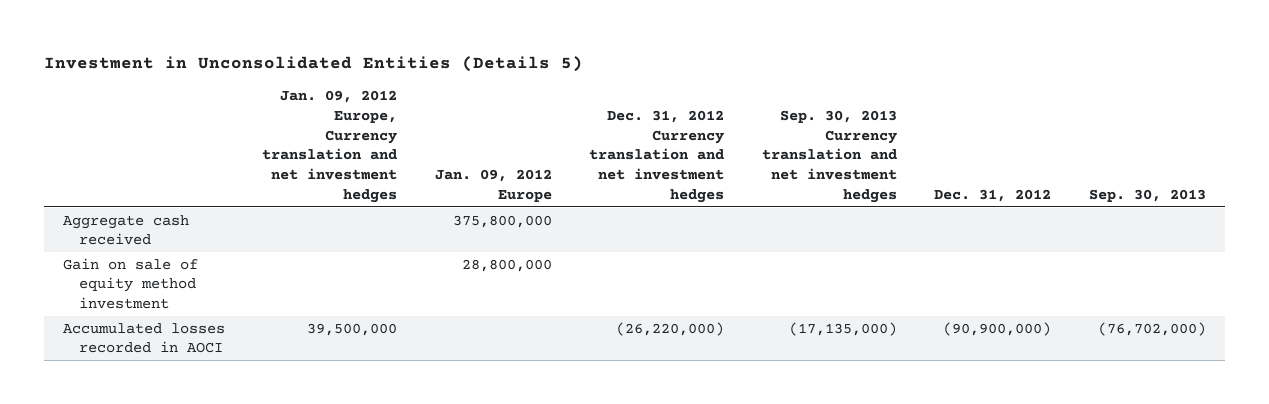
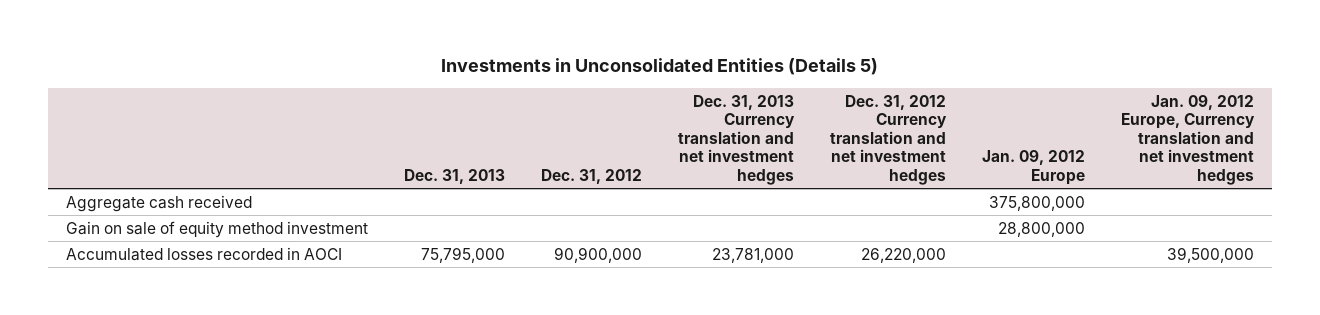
- Investment in Unconsolidated Entities (Details 5)
+ Investments in Unconsolidated Entities (Details 5)
- | Jan. 09, 2012 Europe, Currency translation and net investment hedges | Jan. 09, 2012 Europe | Dec. 31, 2012 Currency translation and net investment hedges | Sep. 30, 2013 Currency translation and net investment hedges | Dec. 31, 2012 | Sep. 30, 2013
+ | Dec. 31, 2013 | Dec. 31, 2012 | Dec. 31, 2013 Currency translation and net investment hedges | Dec. 31, 2012 Currency translation and net investment hedges | Jan. 09, 2012 Europe | Jan. 09, 2012 Europe, Currency translation and net investment hedges
- Accumulated losses recorded in AOCI | 39,500,000 | | (26,220,000) | (17,135,000) | (90,900,000) | (76,702,000)
+ Accumulated losses recorded in AOCI | 75,795,000 | 90,900,000 | 23,781,000 | 26,220,000 | | 39,500,000

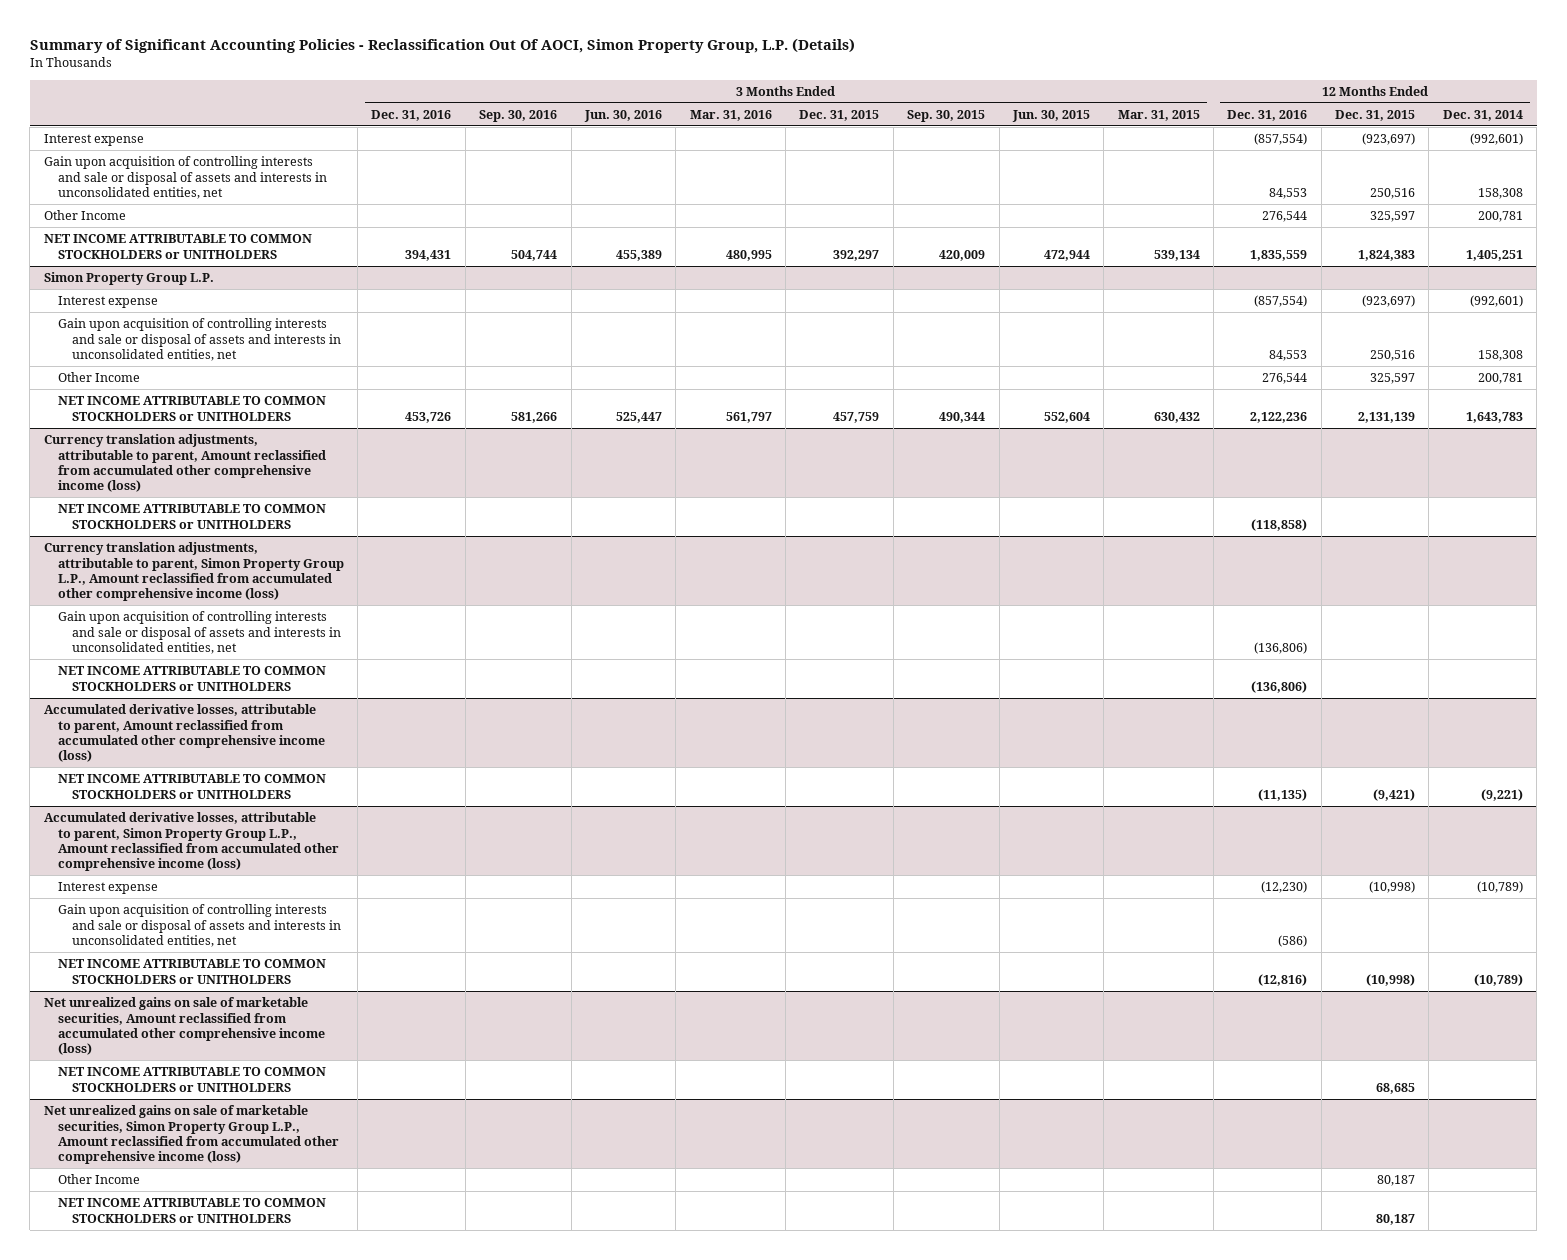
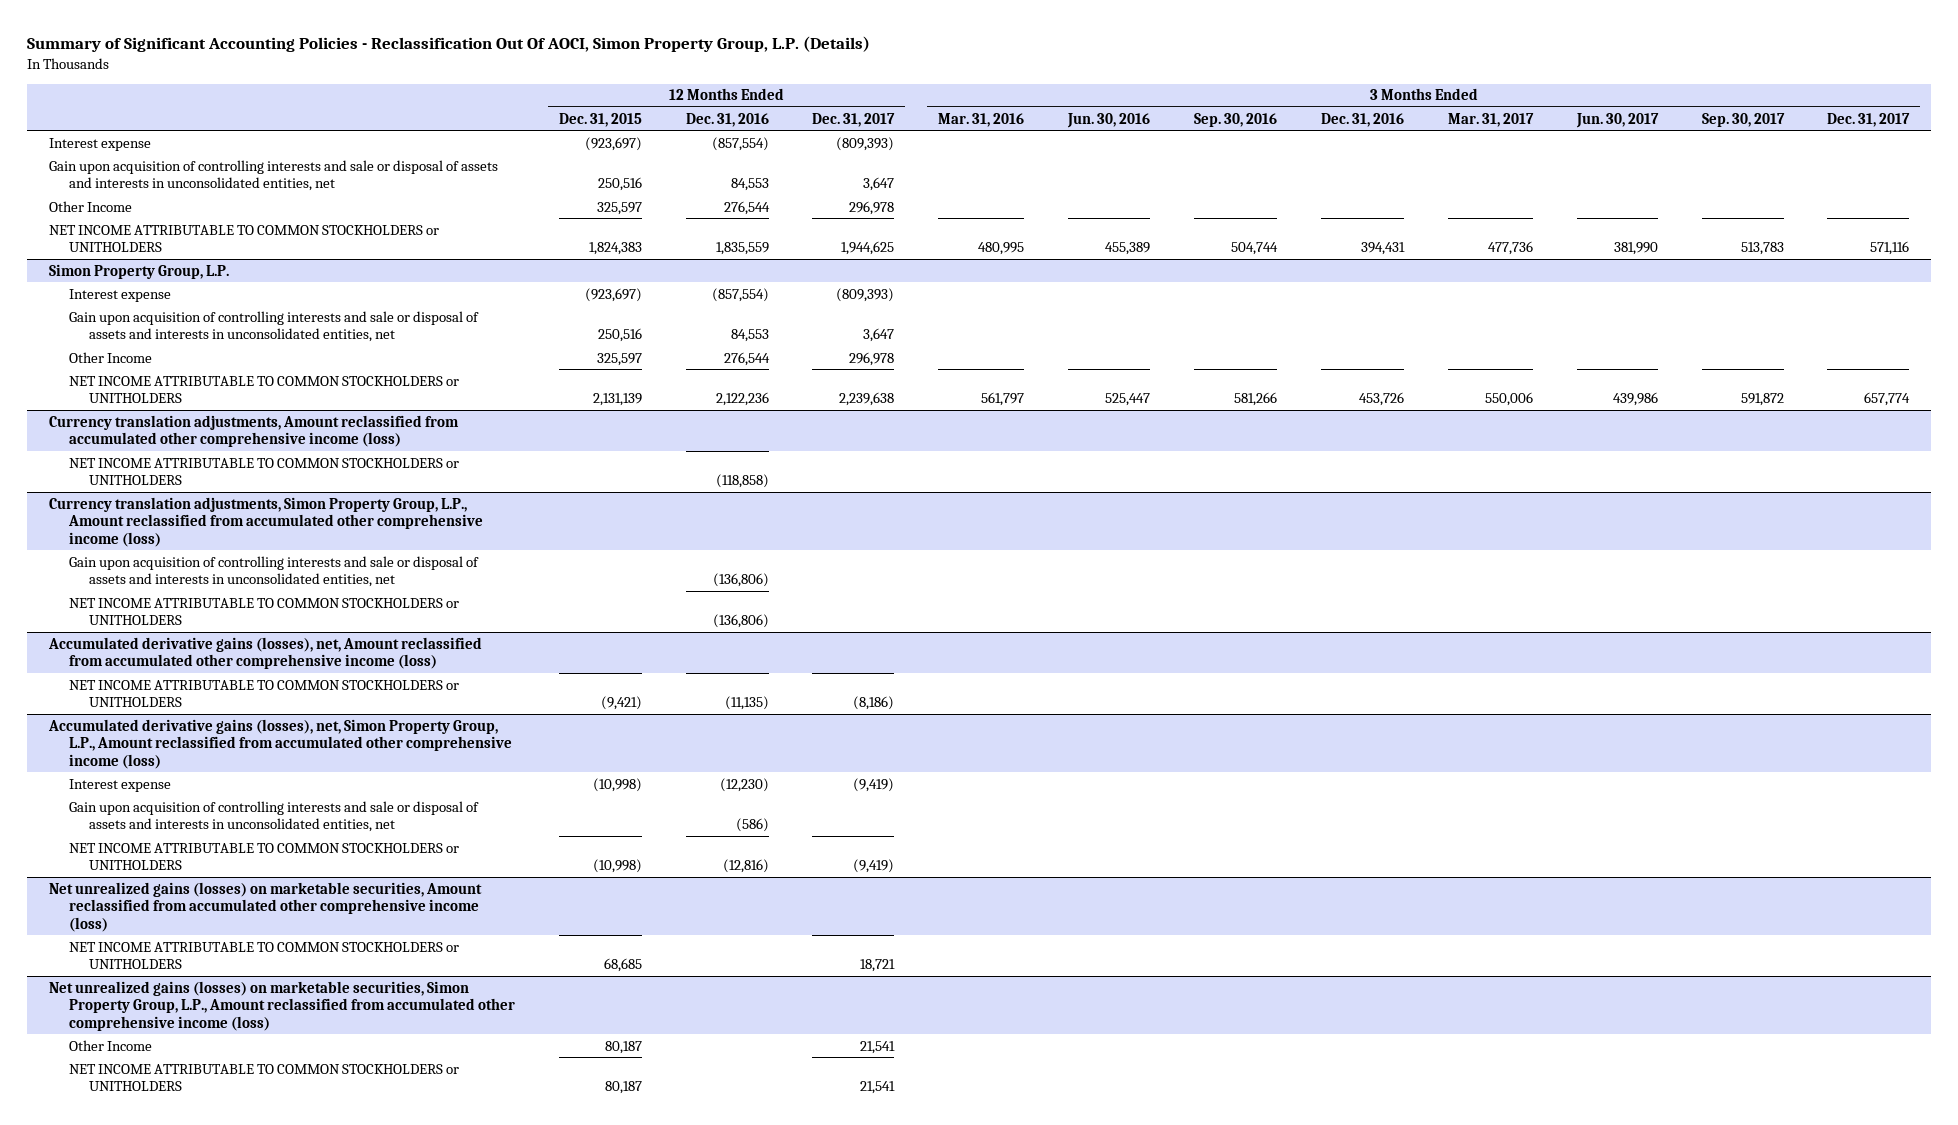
- | 3 Months Ended Dec. 31, 2016 | 3 Months Ended Sep. 30, 2016 | 3 Months Ended Jun. 30, 2016 | 3 Months Ended Mar. 31, 2016 | 3 Months Ended Dec. 31, 2015 | 3 Months Ended Sep. 30, 2015 | 3 Months Ended Jun. 30, 2015 | 3 Months Ended Mar. 31, 2015 | 12 Months Ended Dec. 31, 2016 | 12 Months Ended Dec. 31, 2015 | 12 Months Ended Dec. 31, 2014
+ | 12 Months Ended Dec. 31, 2015 | 12 Months Ended Dec. 31, 2016 | 12 Months Ended Dec. 31, 2017 | 3 Months Ended Mar. 31, 2016 | 3 Months Ended Jun. 30, 2016 | 3 Months Ended Sep. 30, 2016 | 3 Months Ended Dec. 31, 2016 | 3 Months Ended Mar. 31, 2017 | 3 Months Ended Jun. 30, 2017 | 3 Months Ended Sep. 30, 2017 | 3 Months Ended Dec. 31, 2017
- Simon Property Group L.P.
+ Simon Property Group, L.P.
- Currency translation adjustments, attributable to parent, Amount reclassified from accumulated other comprehensive income (loss)
+ Currency translation adjustments, Amount reclassified from accumulated other comprehensive income (loss)
- Currency translation adjustments, attributable to parent, Simon Property Group L.P., Amount reclassified from accumulated other comprehensive income (loss)
+ Currency translation adjustments, Simon Property Group, L.P., Amount reclassified from accumulated other comprehensive income (loss)
- Accumulated derivative losses, attributable to parent, Amount reclassified from accumulated other comprehensive income (loss)
+ Accumulated derivative gains (losses), net, Amount reclassified from accumulated other comprehensive income (loss)
- Accumulated derivative losses, attributable to parent, Simon Property Group L.P., Amount reclassified from accumulated other comprehensive income (loss)
+ Accumulated derivative gains (losses), net, Simon Property Group, L.P., Amount reclassified from accumulated other comprehensive income (loss)
- Net unrealized gains on sale of marketable securities, Amount reclassified from accumulated other comprehensive income (loss)
+ Net unrealized gains (losses) on marketable securities, Amount reclassified from accumulated other comprehensive income (loss)
- Net unrealized gains on sale of marketable securities, Simon Property Group L.P., Amount reclassified from accumulated other comprehensive income (loss)
+ Net unrealized gains (losses) on marketable securities, Simon Property Group, L.P., Amount reclassified from accumulated other comprehensive income (loss)

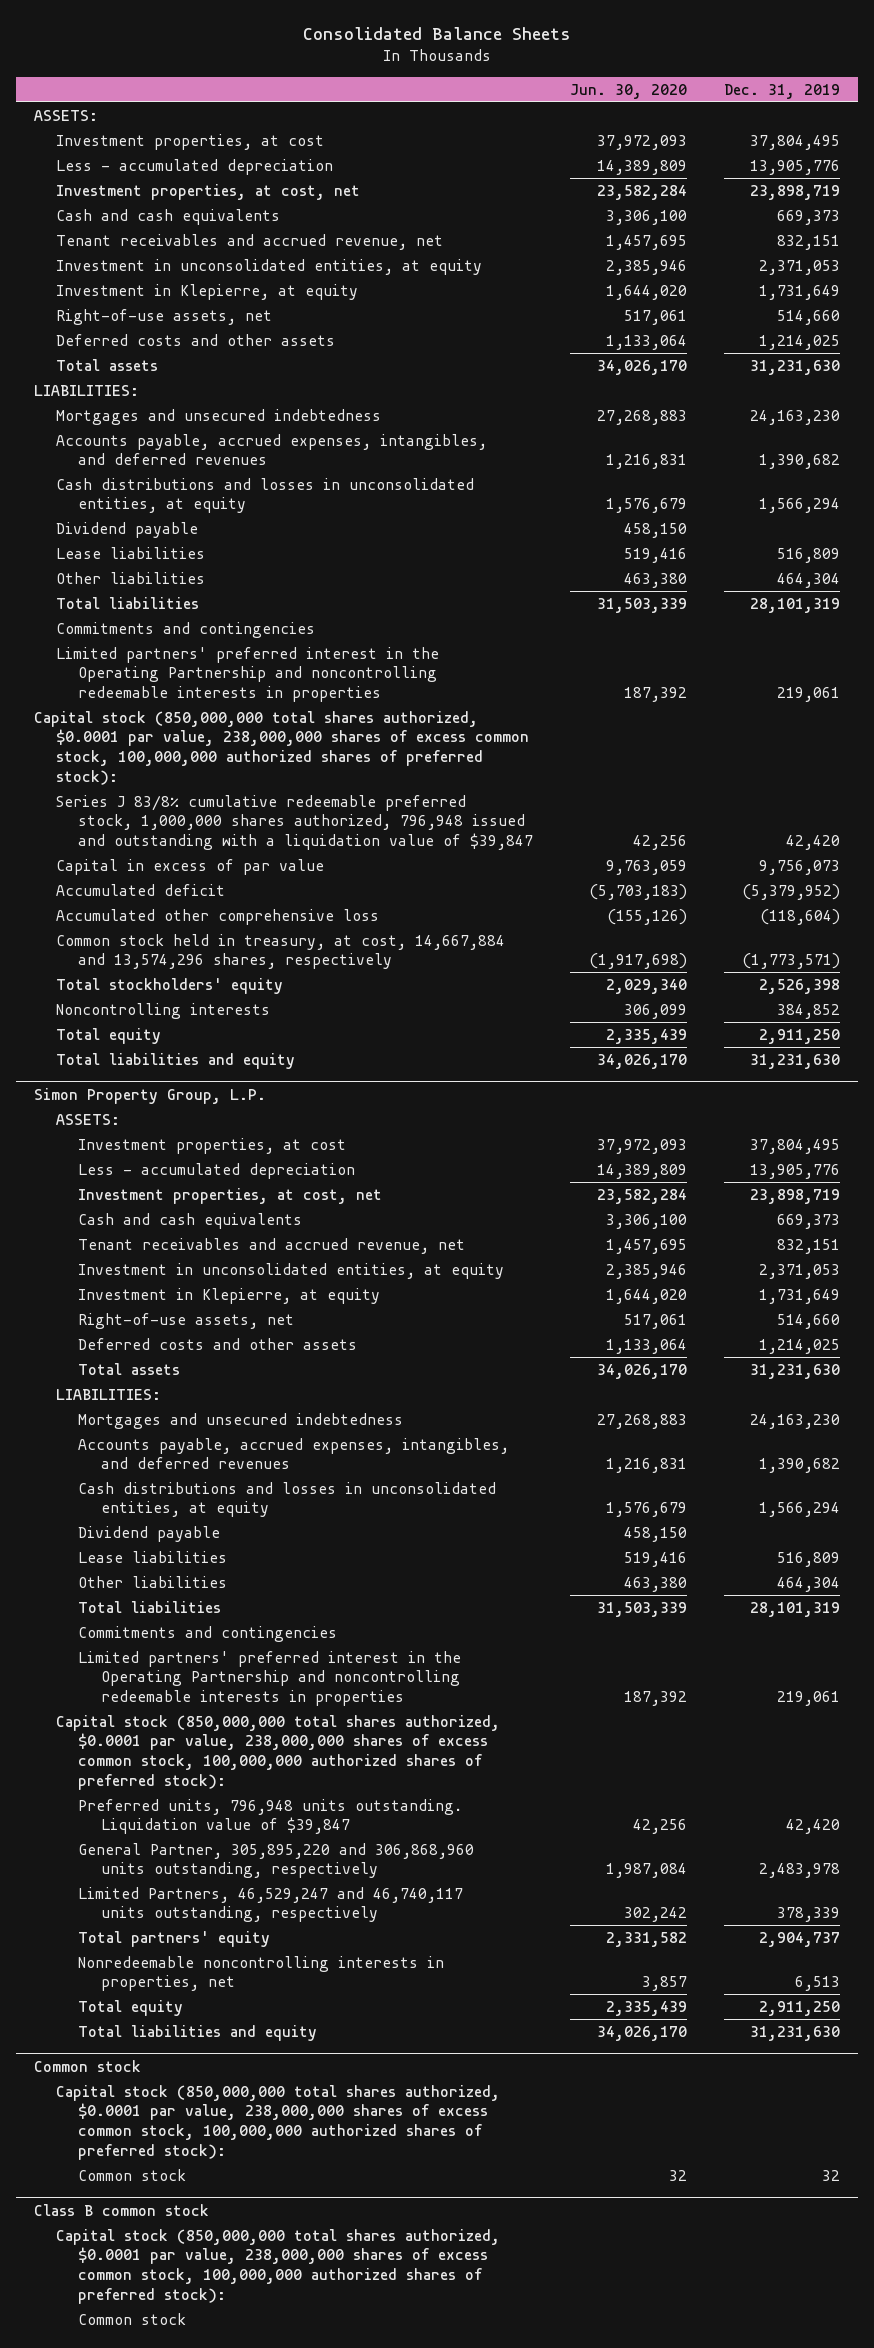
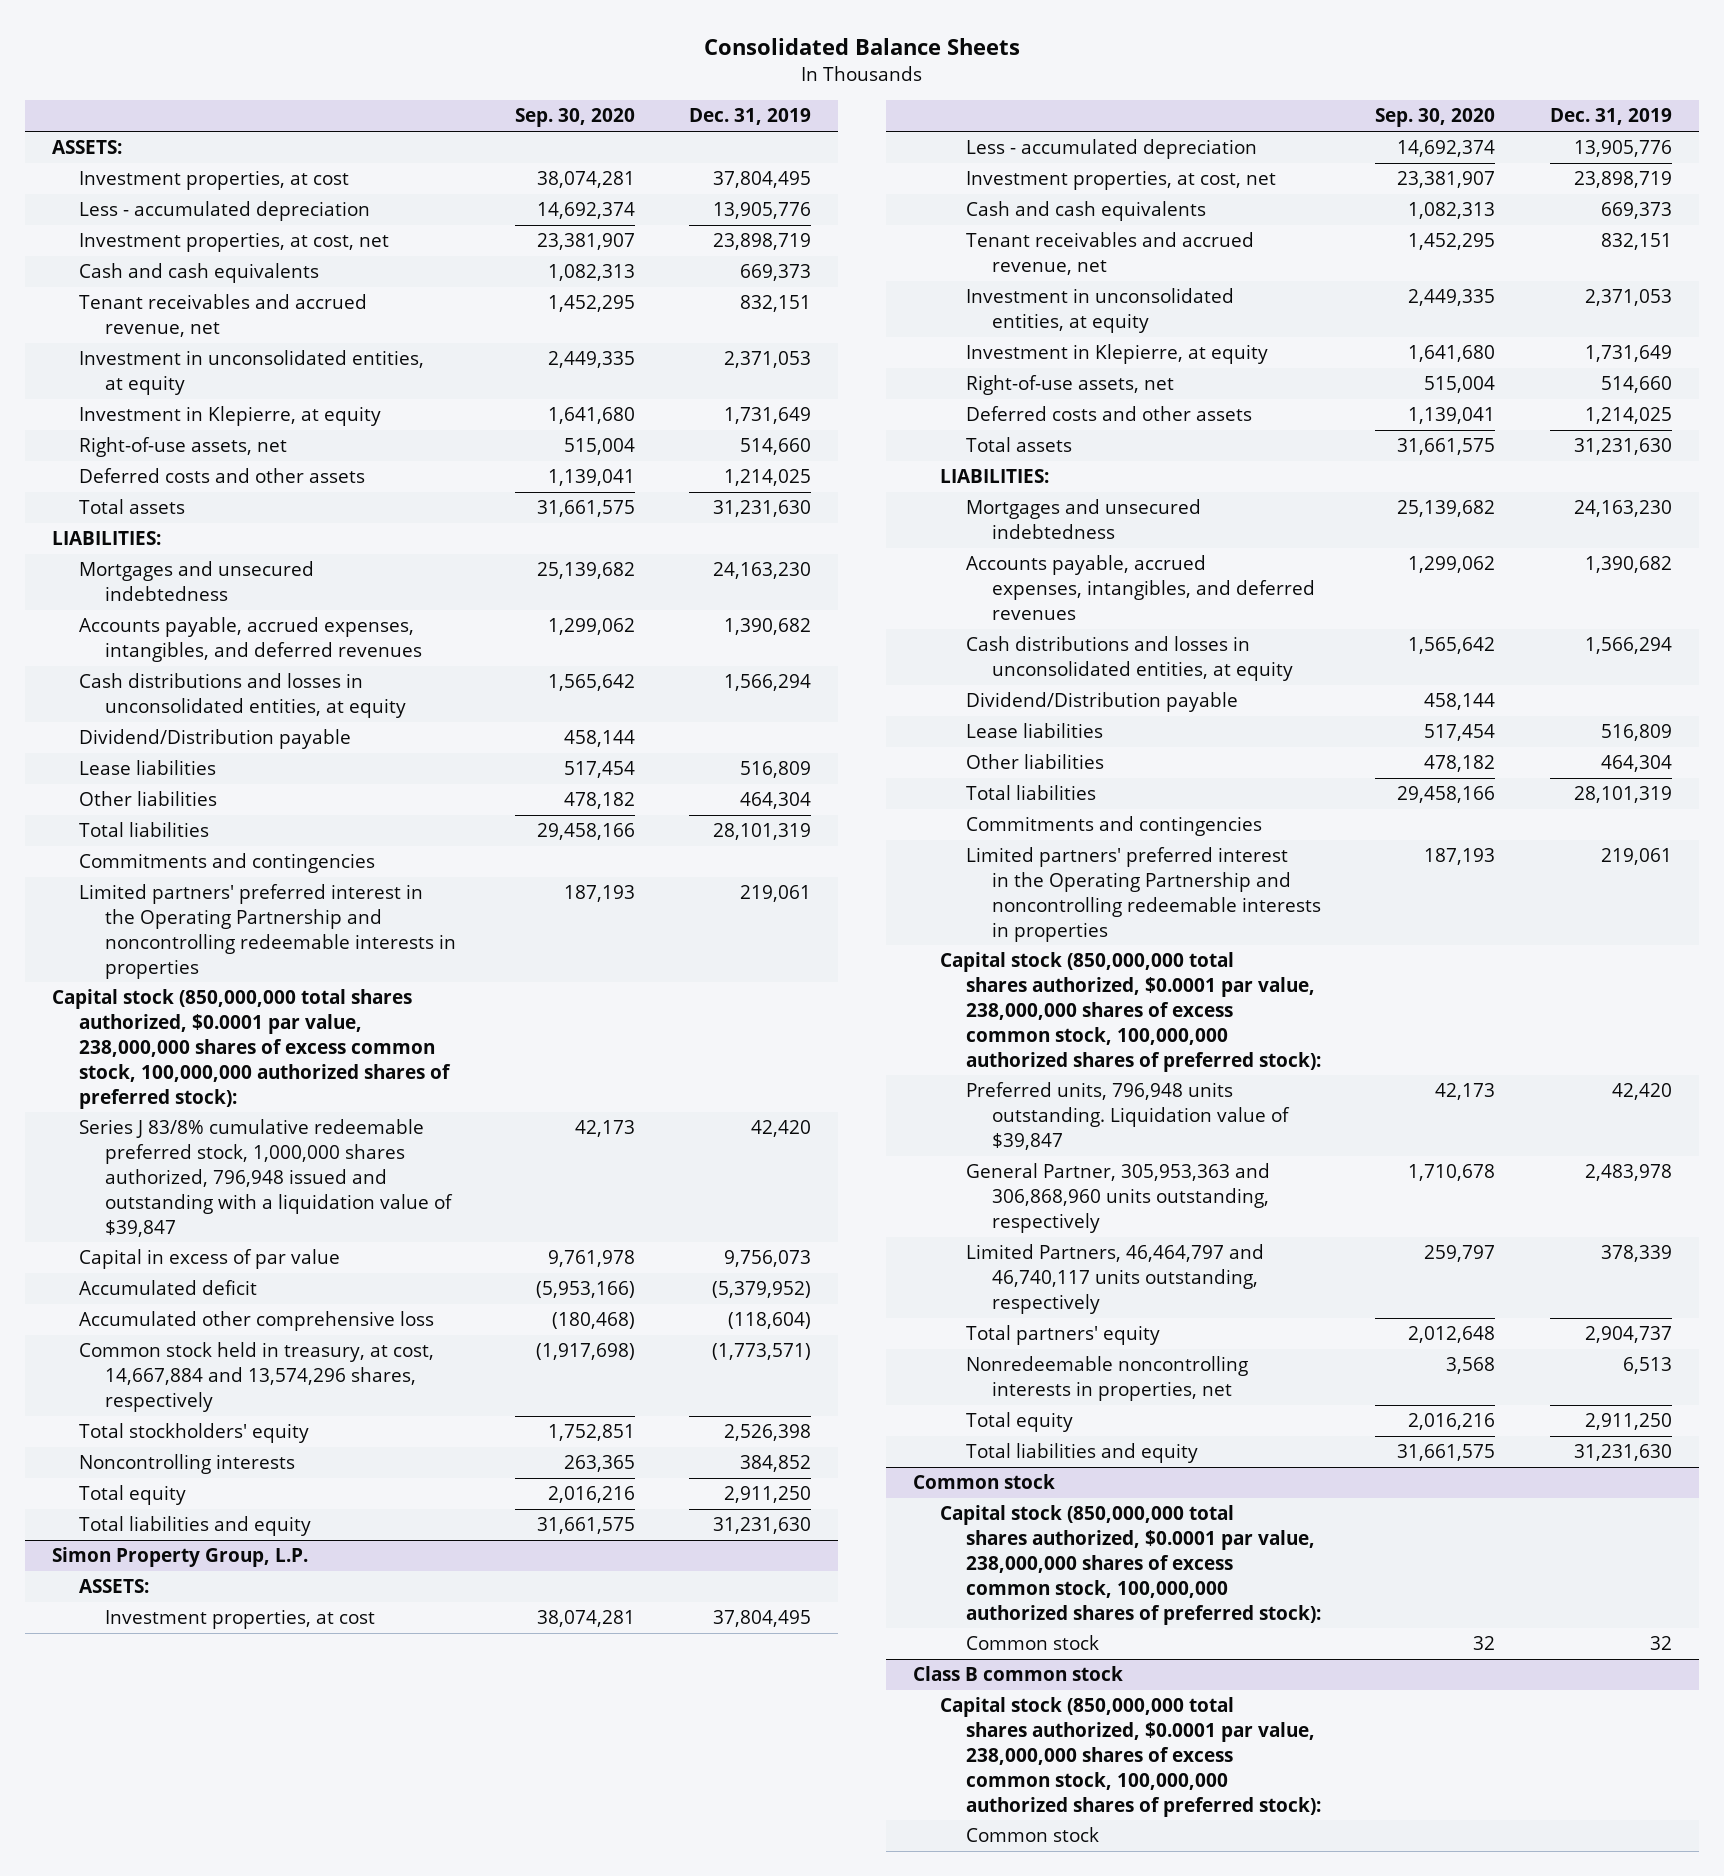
- | Jun. 30, 2020 | Dec. 31, 2019
+ | Sep. 30, 2020 | Dec. 31, 2019
- Dividend payable | 458,150 |
+ Dividend/Distribution payable | 458,144 |
@ Simon Property Group, L.P.
- Dividend payable | 458,150 |
+ Dividend/Distribution payable | 458,144 |
- General Partner, 305,895,220 and 306,868,960 units outstanding, respectively | 1,987,084 | 2,483,978
- Limited Partners, 46,529,247 and 46,740,117 units outstanding, respectively | 302,242 | 378,339
+ General Partner, 305,953,363 and 306,868,960 units outstanding, respectively | 1,710,678 | 2,483,978
+ Limited Partners, 46,464,797 and 46,740,117 units outstanding, respectively | 259,797 | 378,339

